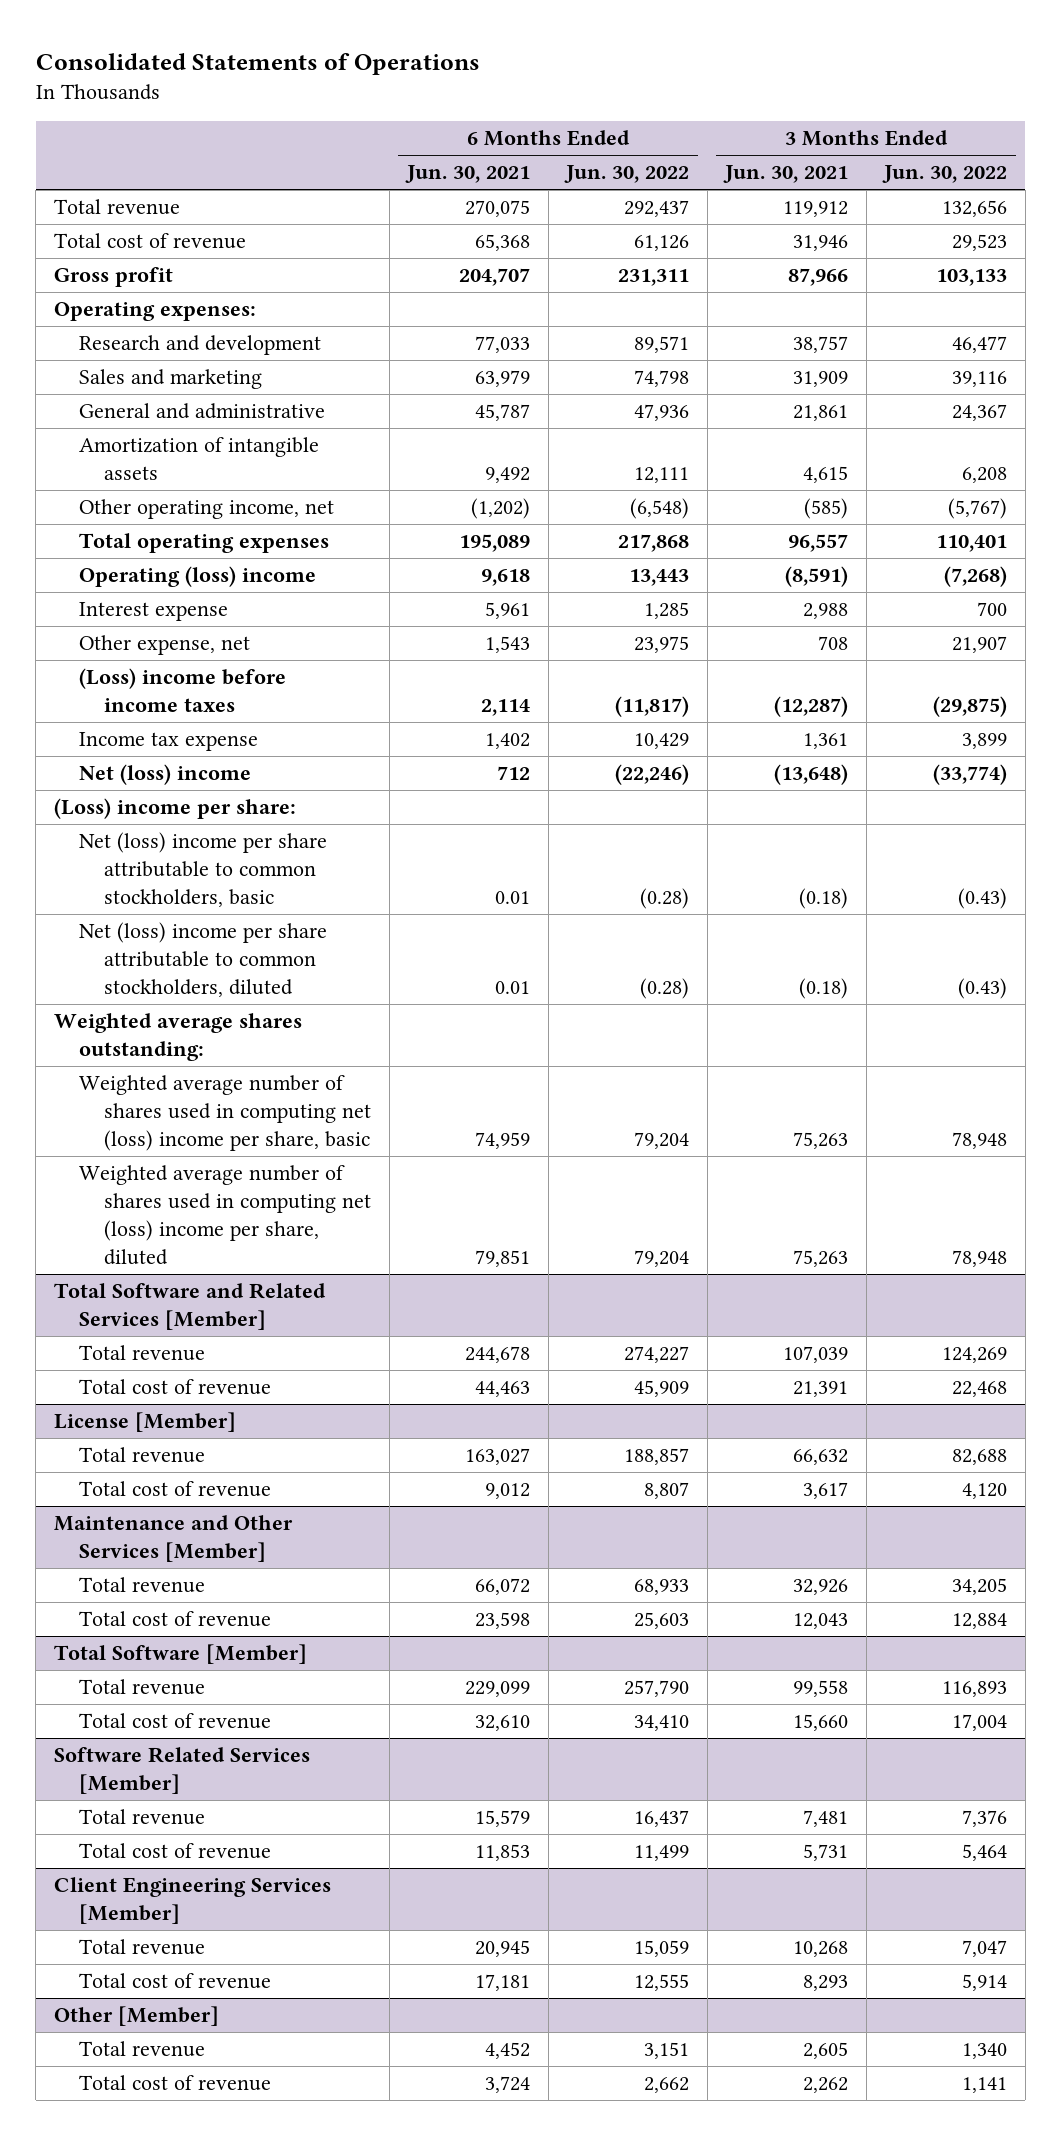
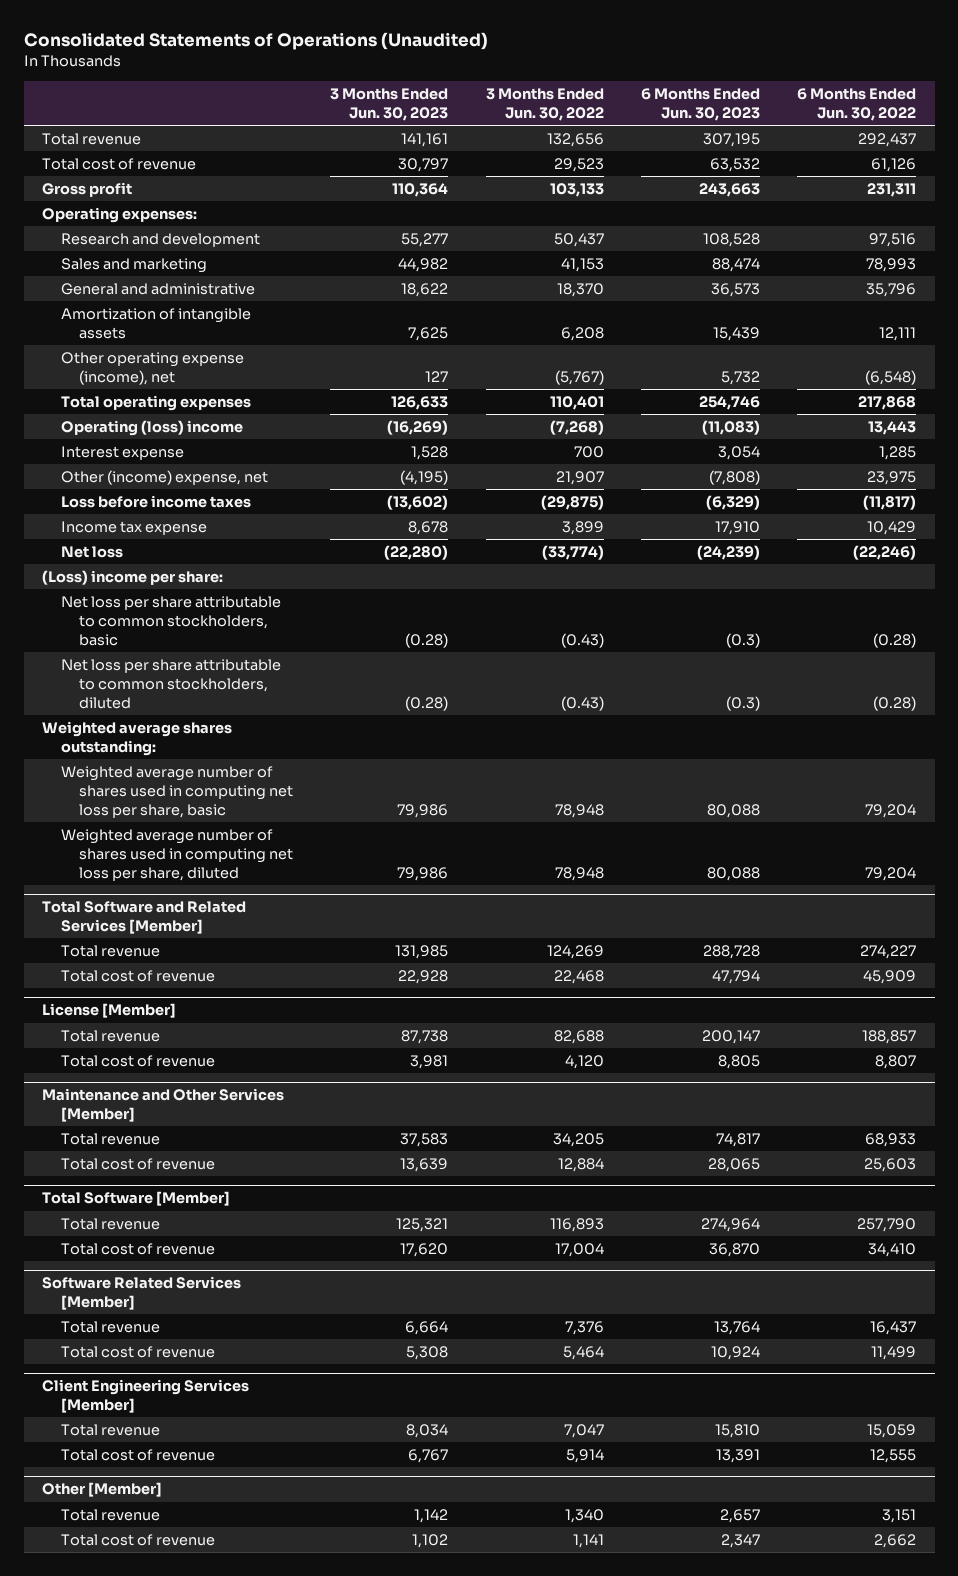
- Consolidated Statements of Operations
+ Consolidated Statements of Operations (Unaudited)
- | 6 Months Ended Jun. 30, 2021 | 6 Months Ended Jun. 30, 2022 | 3 Months Ended Jun. 30, 2021 | 3 Months Ended Jun. 30, 2022
+ | 3 Months Ended Jun. 30, 2023 | 3 Months Ended Jun. 30, 2022 | 6 Months Ended Jun. 30, 2023 | 6 Months Ended Jun. 30, 2022
- Research and development | 77,033 | 89,571 | 38,757 | 46,477
- Sales and marketing | 63,979 | 74,798 | 31,909 | 39,116
- General and administrative | 45,787 | 47,936 | 21,861 | 24,367
+ Research and development | 55,277 | 50,437 | 108,528 | 97,516
+ Sales and marketing | 44,982 | 41,153 | 88,474 | 78,993
+ General and administrative | 18,622 | 18,370 | 36,573 | 35,796
- Other operating income, net | (1,202) | (6,548) | (585) | (5,767)
+ Other operating expense (income), net | 127 | (5,767) | 5,732 | (6,548)
- Other expense, net | 1,543 | 23,975 | 708 | 21,907
- (Loss) income before income taxes | 2,114 | (11,817) | (12,287) | (29,875)
+ Other (income) expense, net | (4,195) | 21,907 | (7,808) | 23,975
+ Loss before income taxes | (13,602) | (29,875) | (6,329) | (11,817)
- Net (loss) income | 712 | (22,246) | (13,648) | (33,774)
+ Net loss | (22,280) | (33,774) | (24,239) | (22,246)
- Net (loss) income per share attributable to common stockholders, basic | 0.01 | (0.28) | (0.18) | (0.43)
- Net (loss) income per share attributable to common stockholders, diluted | 0.01 | (0.28) | (0.18) | (0.43)
+ Net loss per share attributable to common stockholders, basic | (0.28) | (0.43) | (0.3) | (0.28)
+ Net loss per share attributable to common stockholders, diluted | (0.28) | (0.43) | (0.3) | (0.28)
- Weighted average number of shares used in computing net (loss) income per share, basic | 74,959 | 79,204 | 75,263 | 78,948
- Weighted average number of shares used in computing net (loss) income per share, diluted | 79,851 | 79,204 | 75,263 | 78,948
+ Weighted average number of shares used in computing net loss per share, basic | 79,986 | 78,948 | 80,088 | 79,204
+ Weighted average number of shares used in computing net loss per share, diluted | 79,986 | 78,948 | 80,088 | 79,204

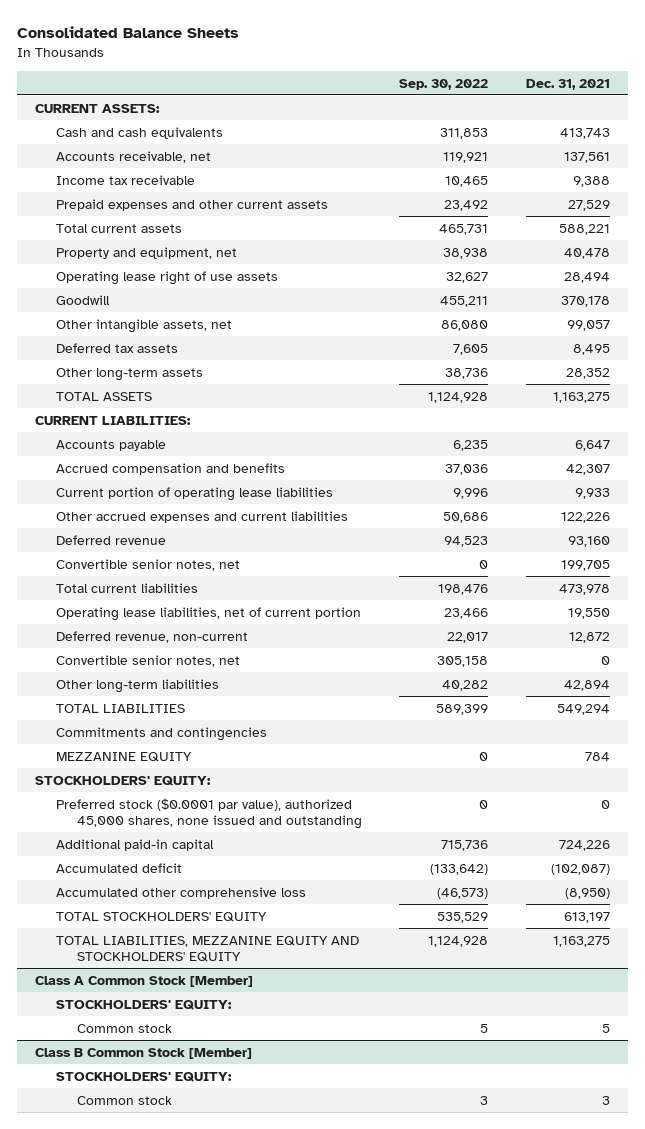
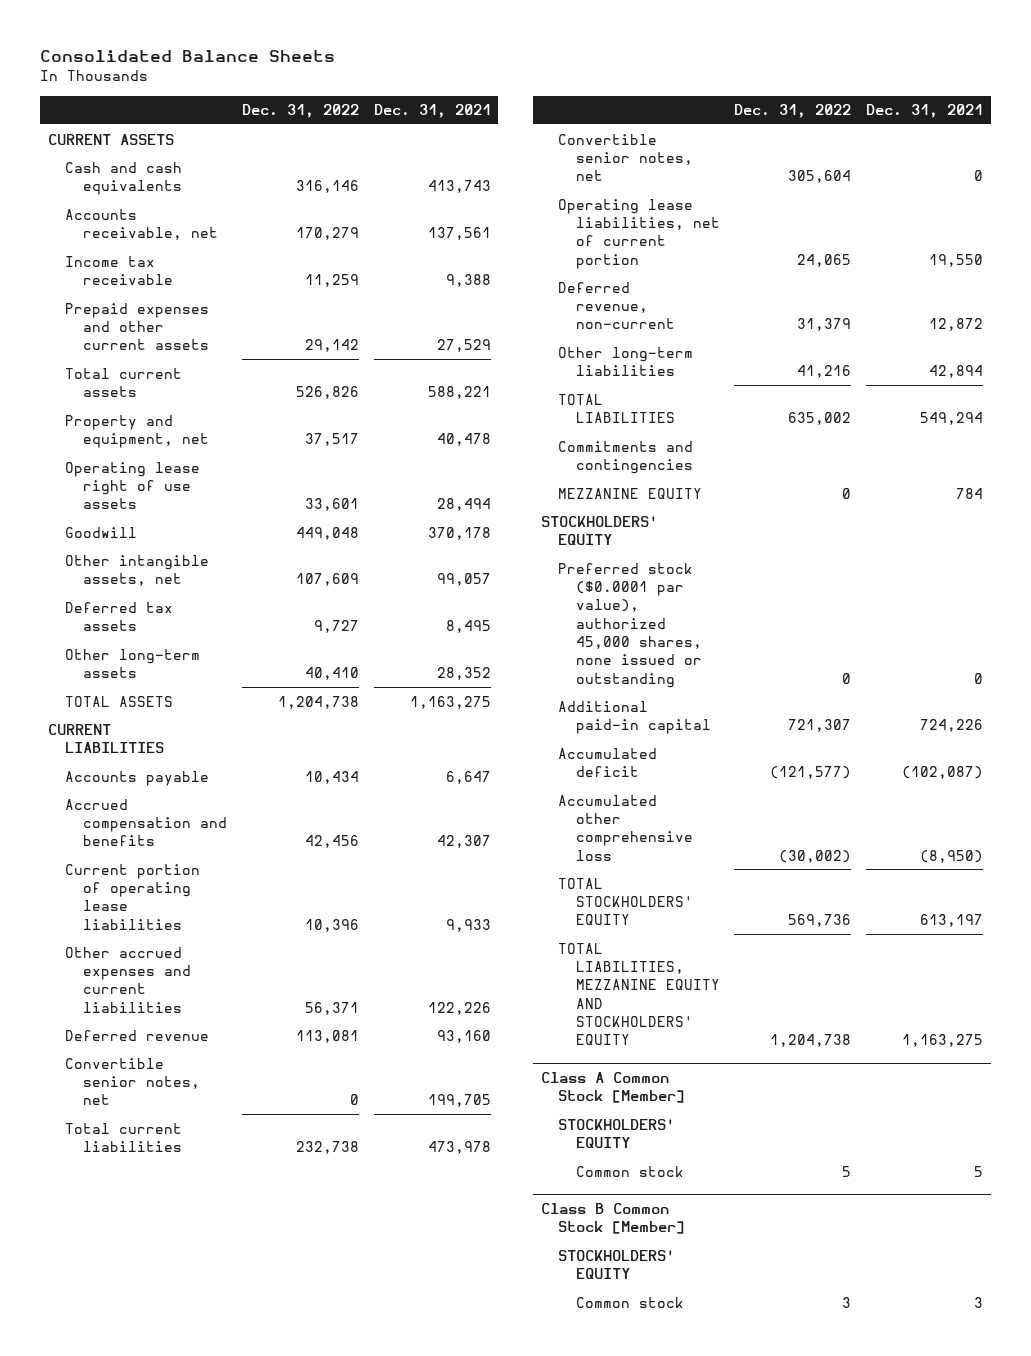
- | Sep. 30, 2022 | Dec. 31, 2021
+ | Dec. 31, 2022 | Dec. 31, 2021
- CURRENT ASSETS:
+ CURRENT ASSETS
- CURRENT LIABILITIES:
+ CURRENT LIABILITIES
moved up: Convertible senior notes, net | 305,604 | 0
- STOCKHOLDERS' EQUITY:
- Preferred stock ($0.0001 par value), authorized 45,000 shares, none issued and outstanding | 0 | 0
+ STOCKHOLDERS' EQUITY
+ Preferred stock ($0.0001 par value), authorized 45,000 shares, none issued or outstanding | 0 | 0
@ Class A Common Stock [Member]
- STOCKHOLDERS' EQUITY:
+ STOCKHOLDERS' EQUITY
@ Class B Common Stock [Member]
- STOCKHOLDERS' EQUITY:
+ STOCKHOLDERS' EQUITY

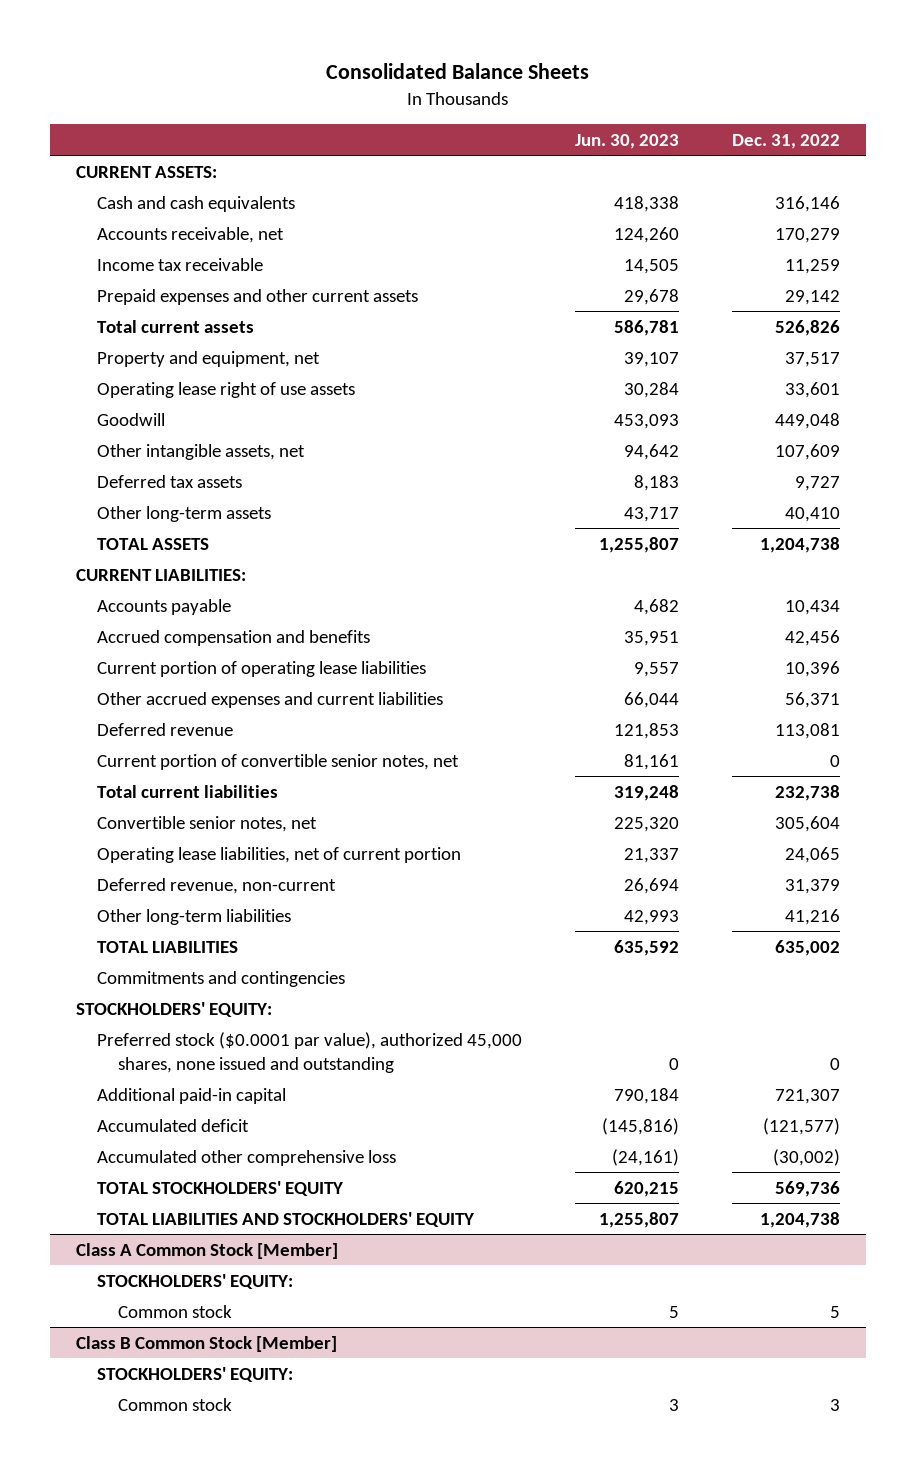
- | Dec. 31, 2022 | Dec. 31, 2021
+ | Jun. 30, 2023 | Dec. 31, 2022
- CURRENT ASSETS
+ CURRENT ASSETS:
- CURRENT LIABILITIES
+ CURRENT LIABILITIES:
- Convertible senior notes, net | 0 | 199,705
+ Current portion of convertible senior notes, net | 81,161 | 0
- MEZZANINE EQUITY | 0 | 784
- STOCKHOLDERS' EQUITY
- Preferred stock ($0.0001 par value), authorized 45,000 shares, none issued or outstanding | 0 | 0
+ STOCKHOLDERS' EQUITY:
+ Preferred stock ($0.0001 par value), authorized 45,000 shares, none issued and outstanding | 0 | 0
- TOTAL LIABILITIES, MEZZANINE EQUITY AND STOCKHOLDERS' EQUITY | 1,204,738 | 1,163,275
+ TOTAL LIABILITIES AND STOCKHOLDERS' EQUITY | 1,255,807 | 1,204,738
@ Class A Common Stock [Member]
- STOCKHOLDERS' EQUITY
+ STOCKHOLDERS' EQUITY:
@ Class B Common Stock [Member]
- STOCKHOLDERS' EQUITY
+ STOCKHOLDERS' EQUITY:

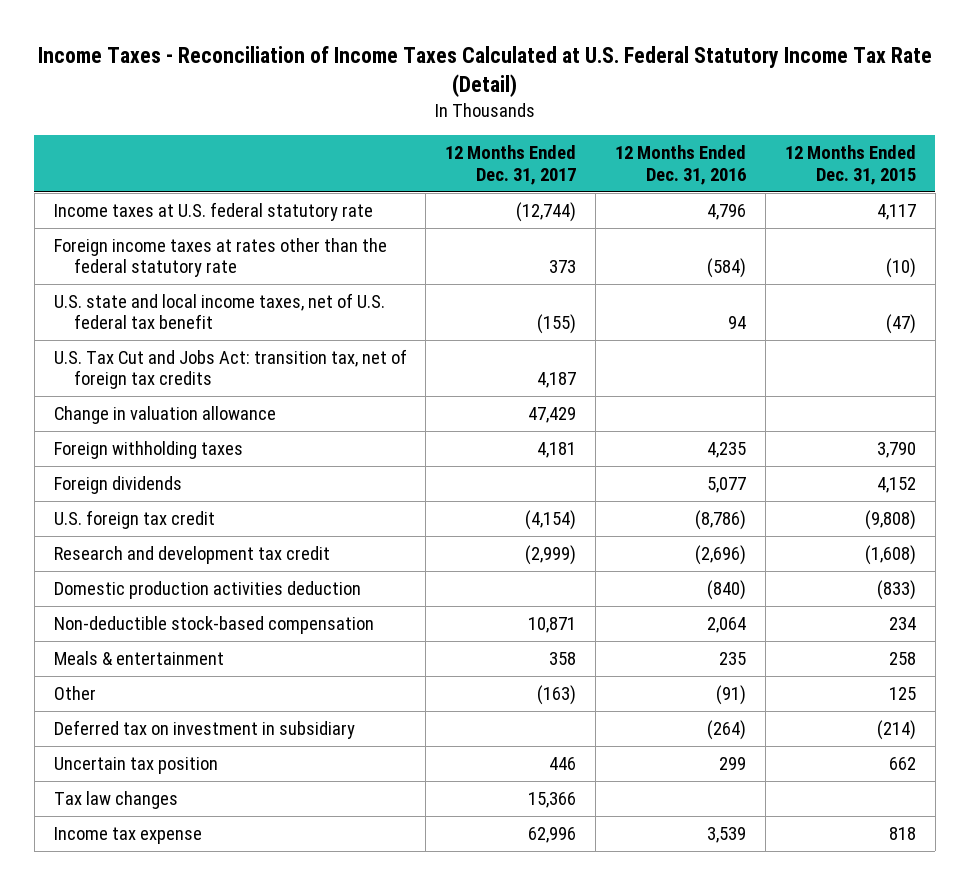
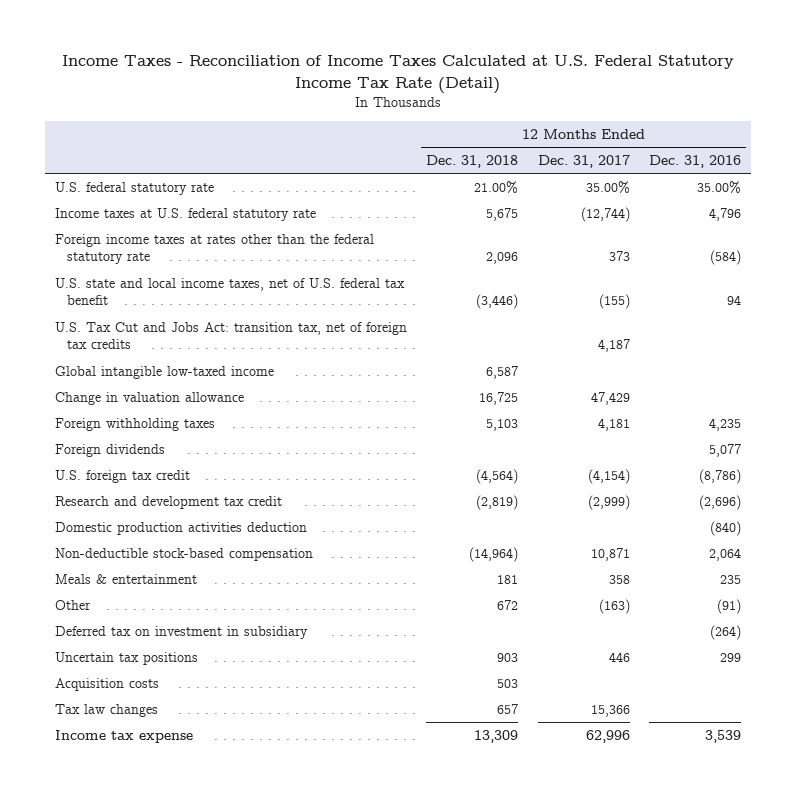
- | 12 Months Ended Dec. 31, 2017 | 12 Months Ended Dec. 31, 2016 | 12 Months Ended Dec. 31, 2015
+ | 12 Months Ended Dec. 31, 2018 | 12 Months Ended Dec. 31, 2017 | 12 Months Ended Dec. 31, 2016
+ U.S. federal statutory rate | 21.00% | 35.00% | 35.00%
+ Global intangible low-taxed income | 6,587 | |
- Uncertain tax position | 446 | 299 | 662
+ Uncertain tax positions | 903 | 446 | 299
+ Acquisition costs | 503 | |

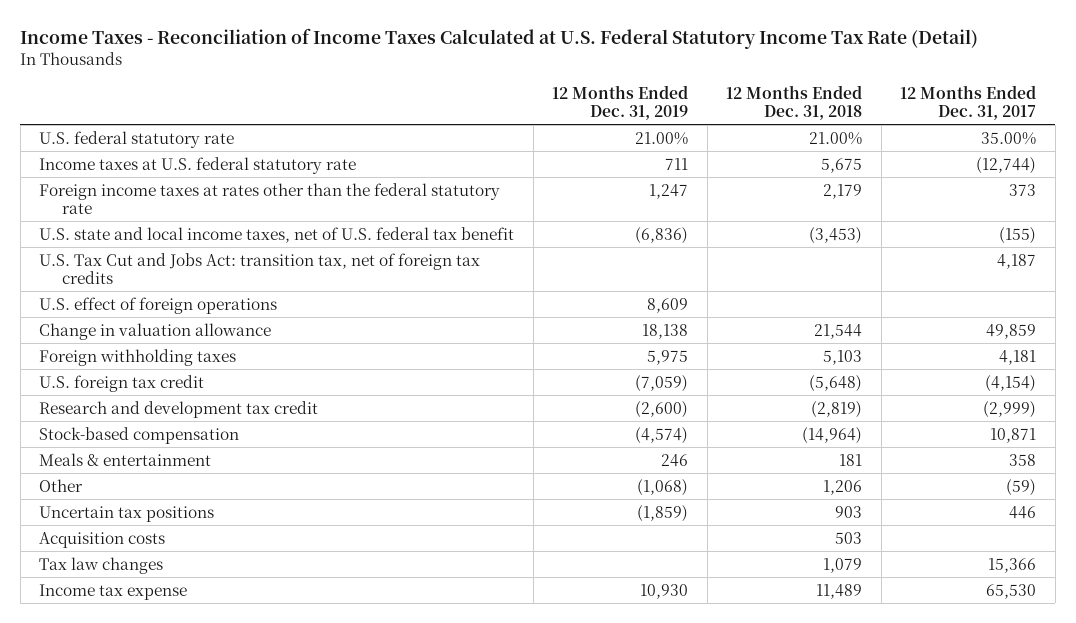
- | 12 Months Ended Dec. 31, 2018 | 12 Months Ended Dec. 31, 2017 | 12 Months Ended Dec. 31, 2016
+ | 12 Months Ended Dec. 31, 2019 | 12 Months Ended Dec. 31, 2018 | 12 Months Ended Dec. 31, 2017
- Foreign income taxes at rates other than the federal statutory rate | 2,096 | 373 | (584)
- U.S. state and local income taxes, net of U.S. federal tax benefit | (3,446) | (155) | 94
+ Foreign income taxes at rates other than the federal statutory rate | 1,247 | 2,179 | 373
+ U.S. state and local income taxes, net of U.S. federal tax benefit | (6,836) | (3,453) | (155)
- Global intangible low-taxed income | 6,587 | |
- Change in valuation allowance | 16,725 | 47,429 |
+ U.S. effect of foreign operations | 8,609 | |
+ Change in valuation allowance | 18,138 | 21,544 | 49,859
- Foreign dividends | | | 5,077
- U.S. foreign tax credit | (4,564) | (4,154) | (8,786)
+ U.S. foreign tax credit | (7,059) | (5,648) | (4,154)
- Domestic production activities deduction | | | (840)
- Non-deductible stock-based compensation | (14,964) | 10,871 | 2,064
+ Stock-based compensation | (4,574) | (14,964) | 10,871
- Other | 672 | (163) | (91)
- Deferred tax on investment in subsidiary | | | (264)
+ Other | (1,068) | 1,206 | (59)
- Tax law changes | 657 | 15,366 |
- Income tax expense | 13,309 | 62,996 | 3,539
+ Tax law changes | | 1,079 | 15,366
+ Income tax expense | 10,930 | 11,489 | 65,530

